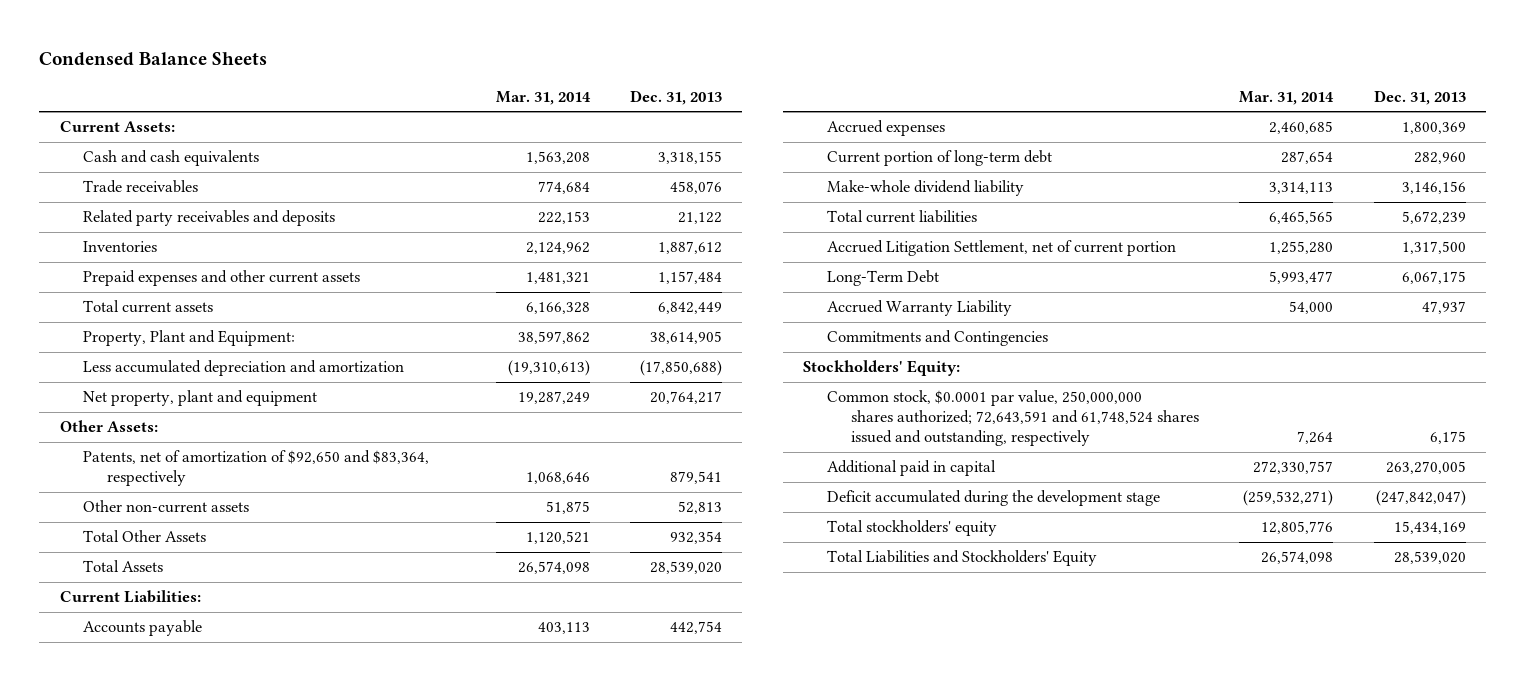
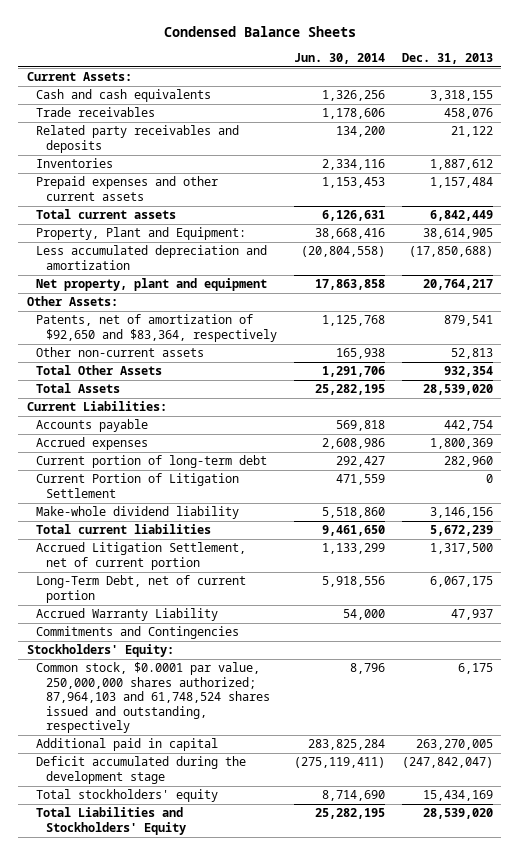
- | Mar. 31, 2014 | Dec. 31, 2013
+ | Jun. 30, 2014 | Dec. 31, 2013
+ Current Portion of Litigation Settlement | 471,559 | 0
- Long-Term Debt | 5,993,477 | 6,067,175
+ Long-Term Debt, net of current portion | 5,918,556 | 6,067,175
- Common stock, $0.0001 par value, 250,000,000 shares authorized; 72,643,591 and 61,748,524 shares issued and outstanding, respectively | 7,264 | 6,175
+ Common stock, $0.0001 par value, 250,000,000 shares authorized; 87,964,103 and 61,748,524 shares issued and outstanding, respectively | 8,796 | 6,175

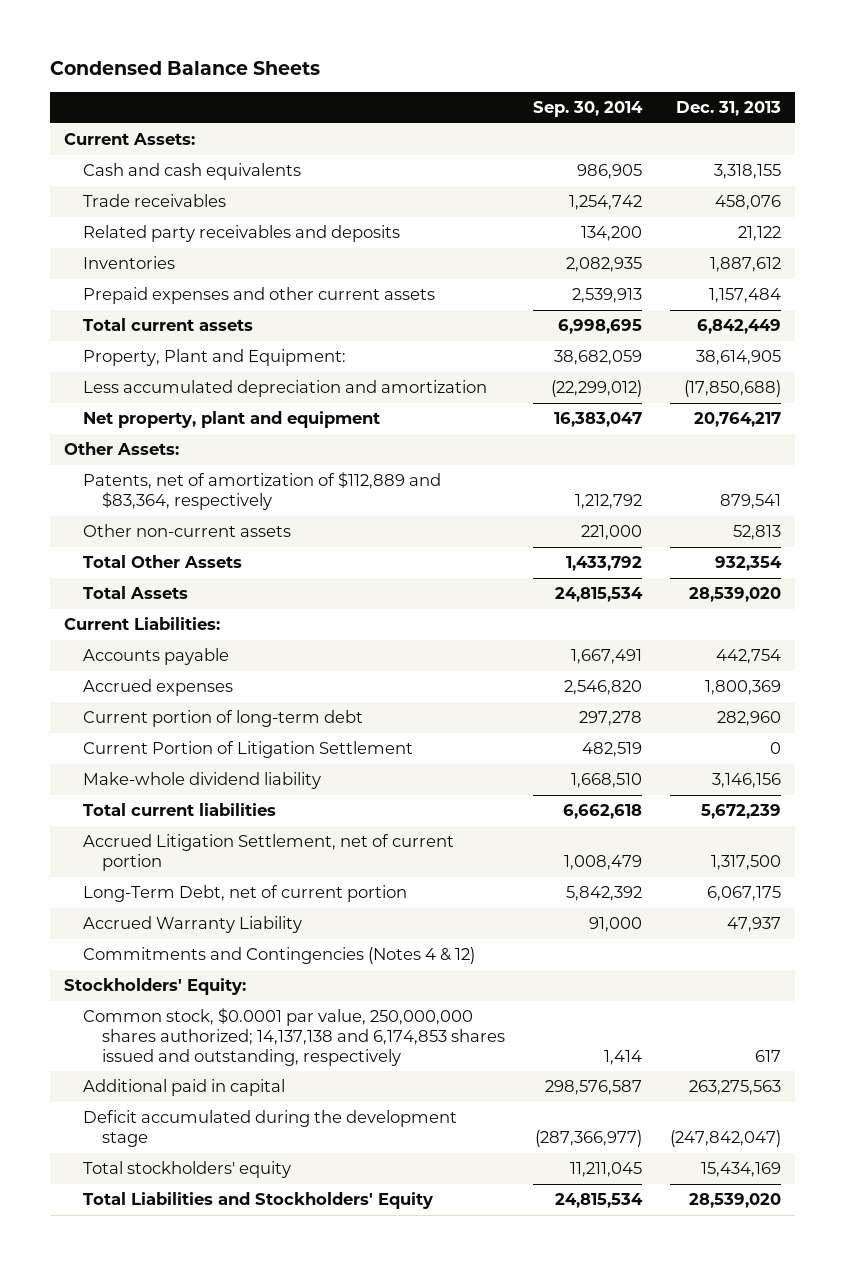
- | Jun. 30, 2014 | Dec. 31, 2013
+ | Sep. 30, 2014 | Dec. 31, 2013
- Patents, net of amortization of $92,650 and $83,364, respectively | 1,125,768 | 879,541
+ Patents, net of amortization of $112,889 and $83,364, respectively | 1,212,792 | 879,541
- Commitments and Contingencies
+ Commitments and Contingencies (Notes 4 & 12)
- Common stock, $0.0001 par value, 250,000,000 shares authorized; 87,964,103 and 61,748,524 shares issued and outstanding, respectively | 8,796 | 6,175
- Additional paid in capital | 283,825,284 | 263,270,005
+ Common stock, $0.0001 par value, 250,000,000 shares authorized; 14,137,138 and 6,174,853 shares issued and outstanding, respectively | 1,414 | 617
+ Additional paid in capital | 298,576,587 | 263,275,563

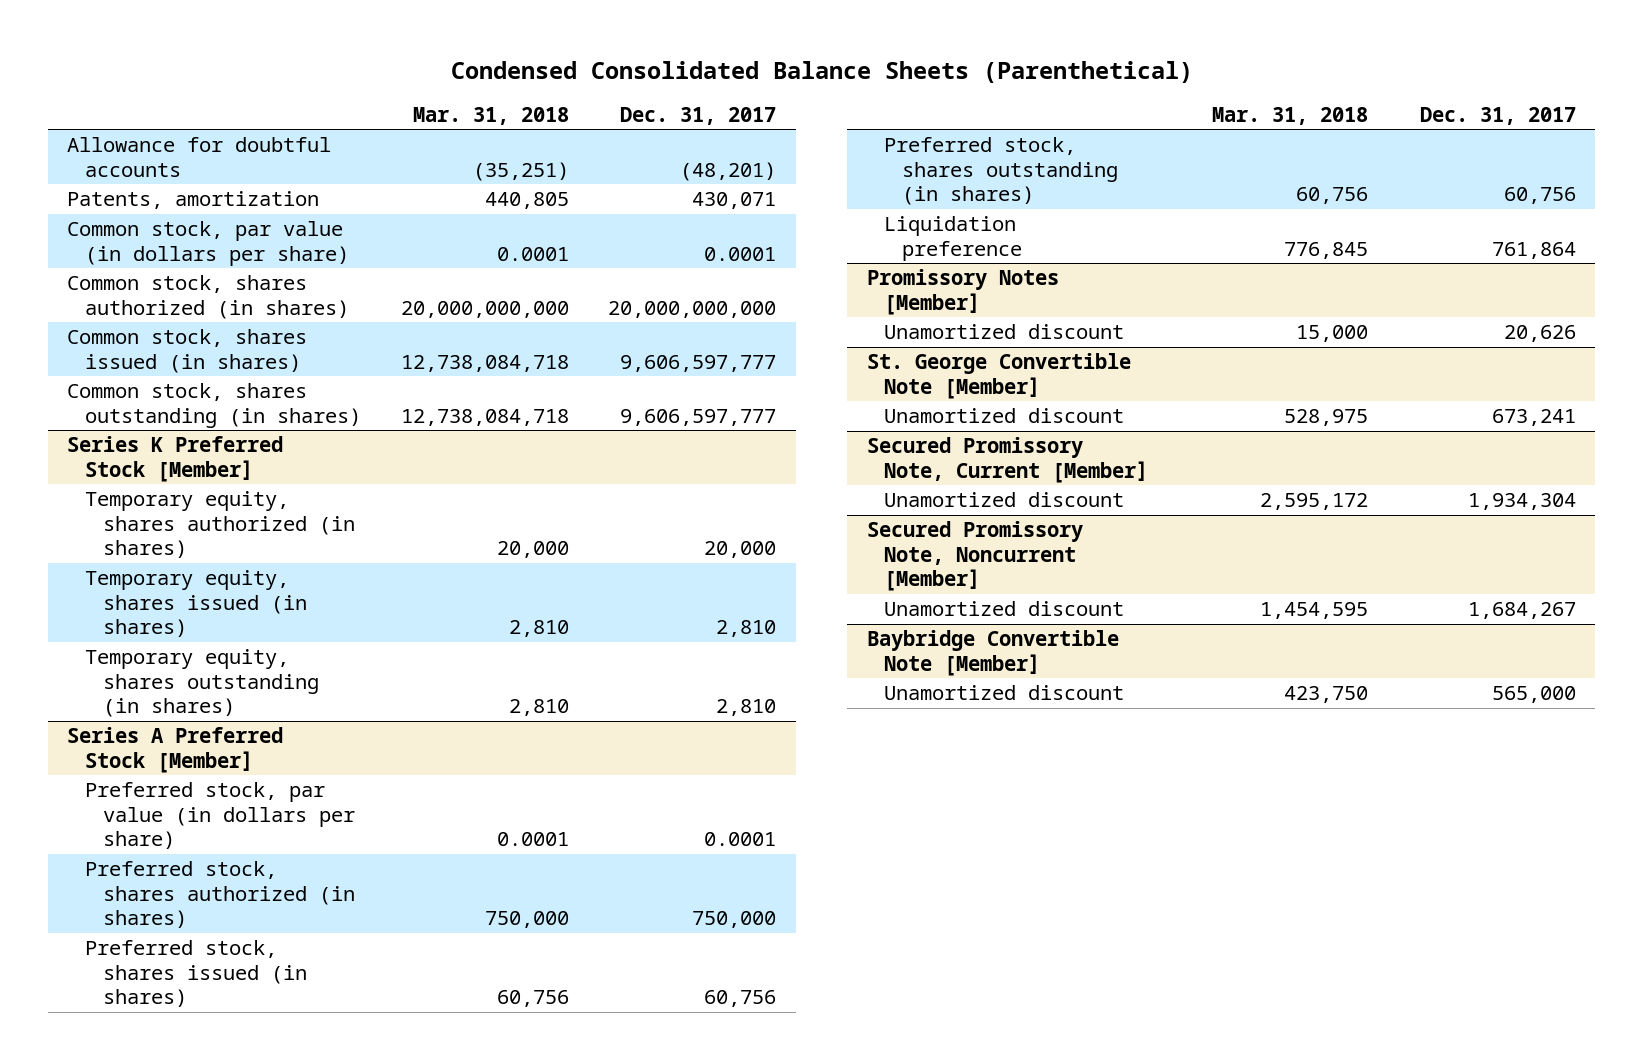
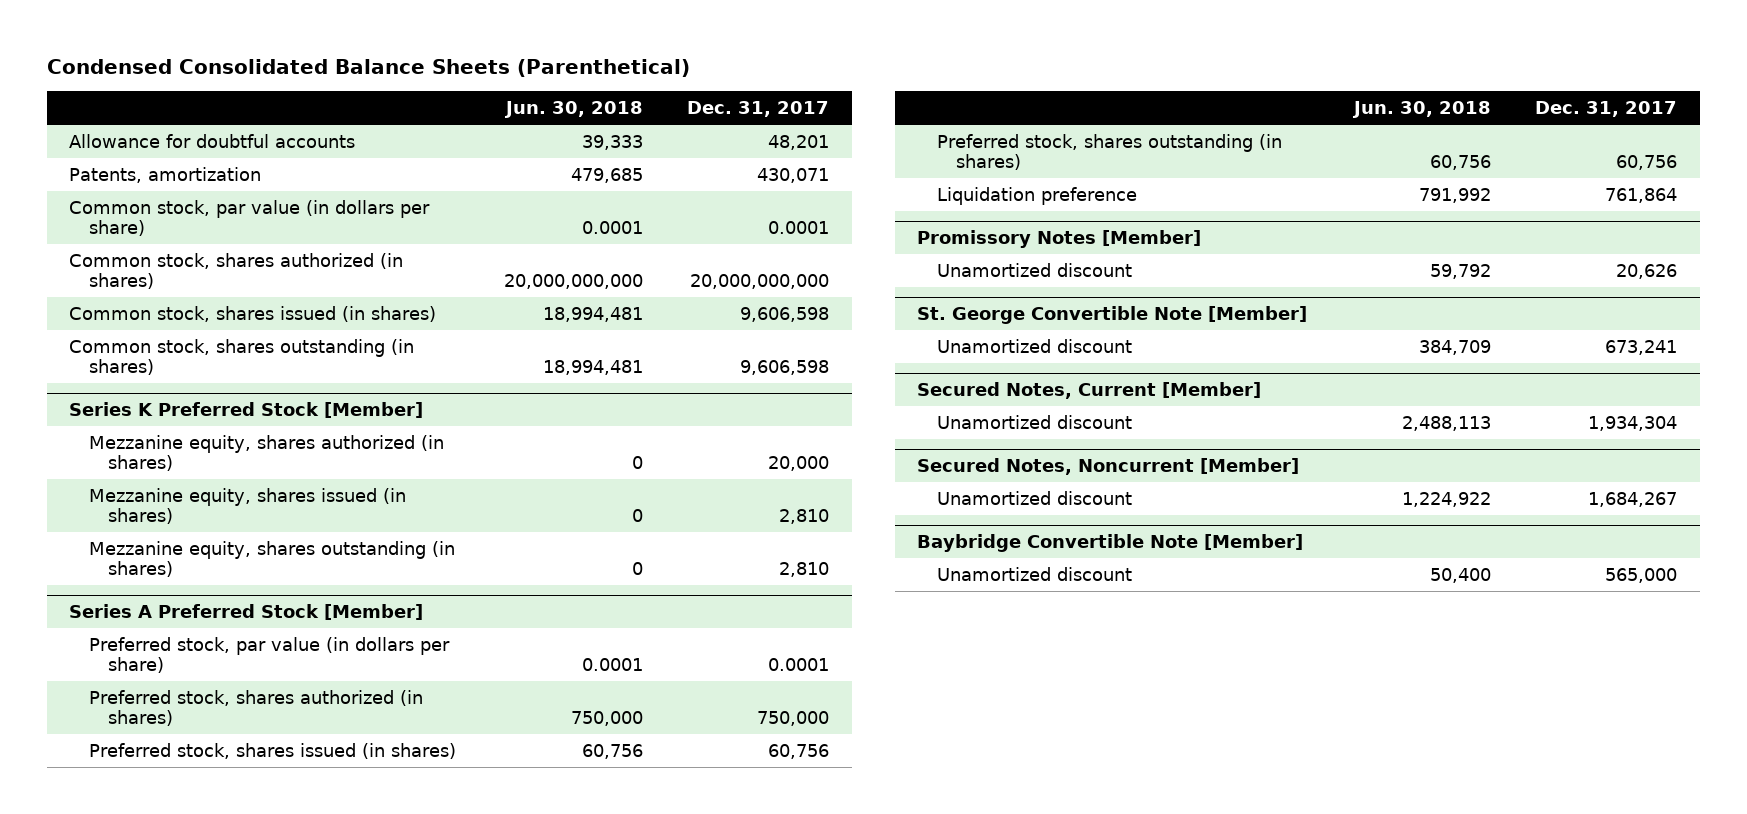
- | Mar. 31, 2018 | Dec. 31, 2017
+ | Jun. 30, 2018 | Dec. 31, 2017
- Allowance for doubtful accounts | (35,251) | (48,201)
+ Allowance for doubtful accounts | 39,333 | 48,201
- Common stock, shares issued (in shares) | 12,738,084,718 | 9,606,597,777
- Common stock, shares outstanding (in shares) | 12,738,084,718 | 9,606,597,777
+ Common stock, shares issued (in shares) | 18,994,481 | 9,606,598
+ Common stock, shares outstanding (in shares) | 18,994,481 | 9,606,598
@ Series K Preferred Stock [Member]
- Temporary equity, shares authorized (in shares) | 20,000 | 20,000
- Temporary equity, shares issued (in shares) | 2,810 | 2,810
- Temporary equity, shares outstanding (in shares) | 2,810 | 2,810
+ Mezzanine equity, shares authorized (in shares) | 0 | 20,000
+ Mezzanine equity, shares issued (in shares) | 0 | 2,810
+ Mezzanine equity, shares outstanding (in shares) | 0 | 2,810
- Secured Promissory Note, Current [Member]
+ Secured Notes, Current [Member]
- Secured Promissory Note, Noncurrent [Member]
+ Secured Notes, Noncurrent [Member]

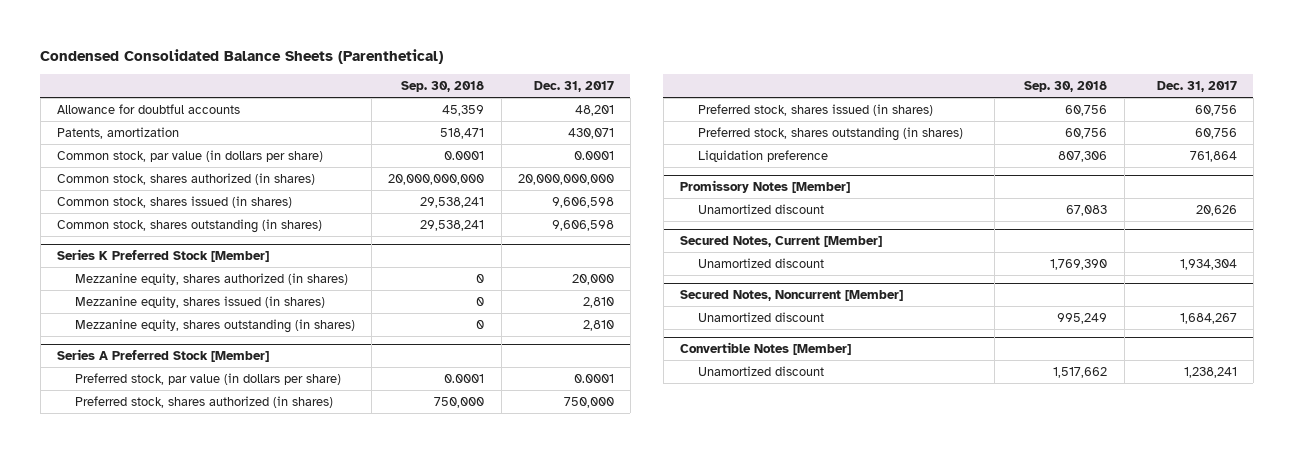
- | Jun. 30, 2018 | Dec. 31, 2017
+ | Sep. 30, 2018 | Dec. 31, 2017
- St. George Convertible Note [Member]
- Unamortized discount | 384,709 | 673,241
- Baybridge Convertible Note [Member]
- Unamortized discount | 50,400 | 565,000
+ Convertible Notes [Member]
+ Unamortized discount | 1,517,662 | 1,238,241

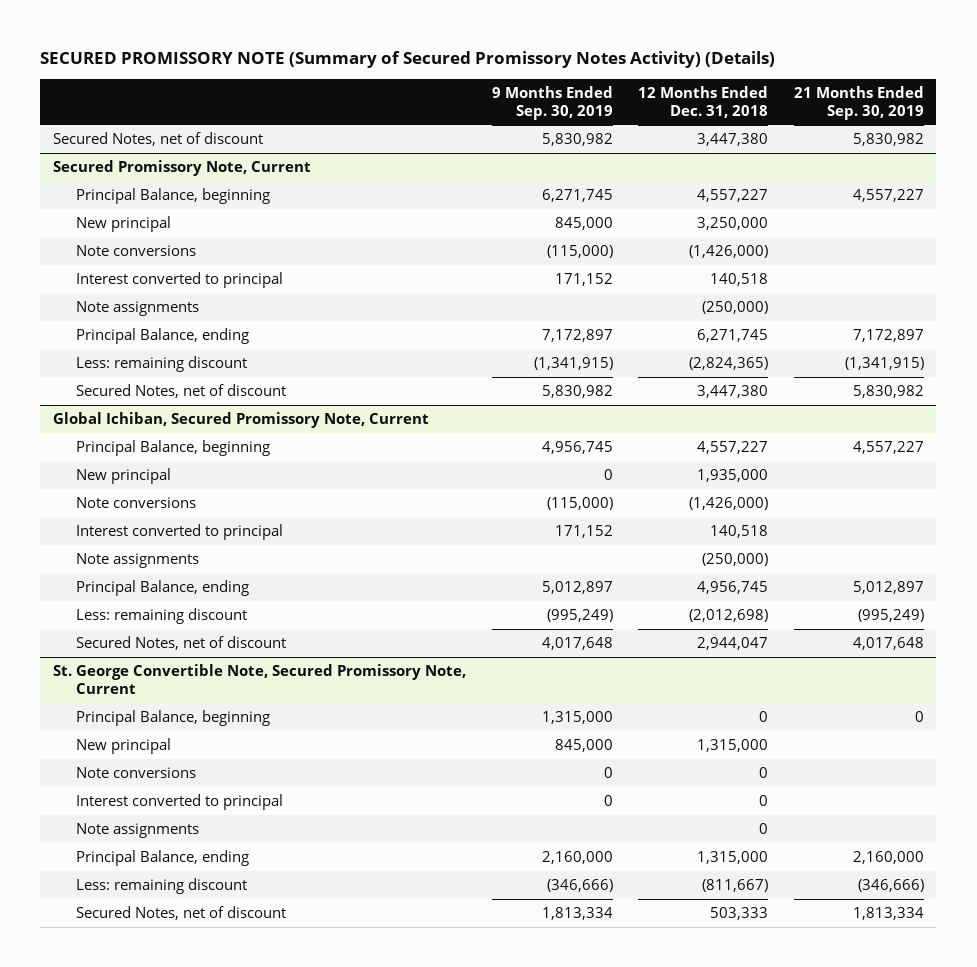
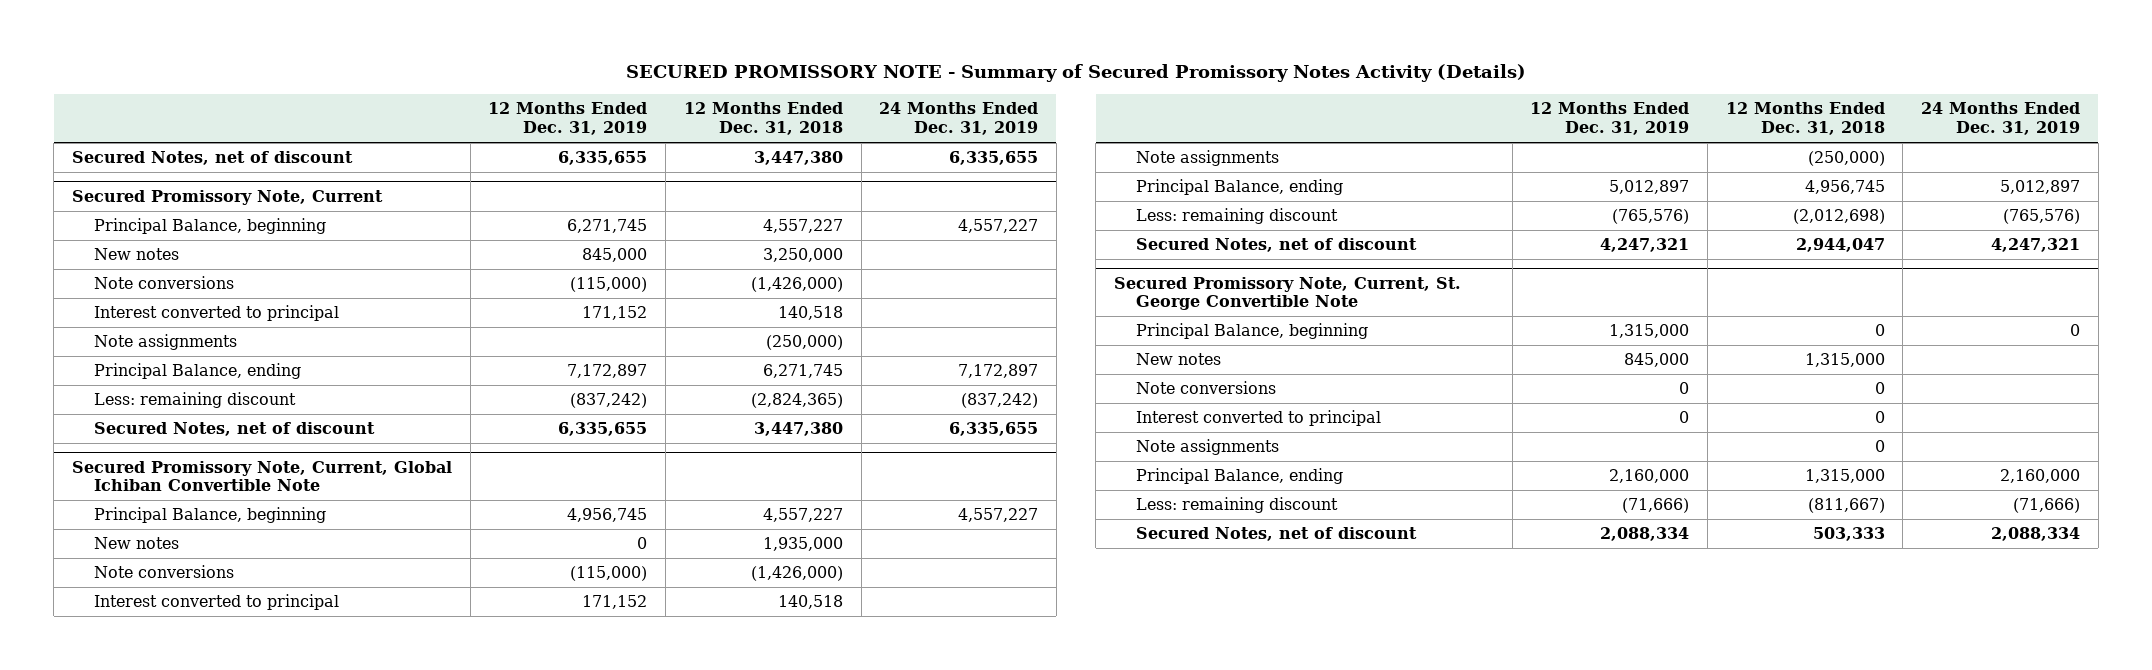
- SECURED PROMISSORY NOTE (Summary of Secured Promissory Notes Activity) (Details)
+ SECURED PROMISSORY NOTE - Summary of Secured Promissory Notes Activity (Details)
- | 9 Months Ended Sep. 30, 2019 | 12 Months Ended Dec. 31, 2018 | 21 Months Ended Sep. 30, 2019
+ | 12 Months Ended Dec. 31, 2019 | 12 Months Ended Dec. 31, 2018 | 24 Months Ended Dec. 31, 2019
@ Secured Promissory Note, Current
- New principal | 845,000 | 3,250,000 |
+ New notes | 845,000 | 3,250,000 |
- Global Ichiban, Secured Promissory Note, Current
+ Secured Promissory Note, Current, Global Ichiban Convertible Note
- New principal | 0 | 1,935,000 |
+ New notes | 0 | 1,935,000 |
- St. George Convertible Note, Secured Promissory Note, Current
+ Secured Promissory Note, Current, St. George Convertible Note
- New principal | 845,000 | 1,315,000 |
+ New notes | 845,000 | 1,315,000 |

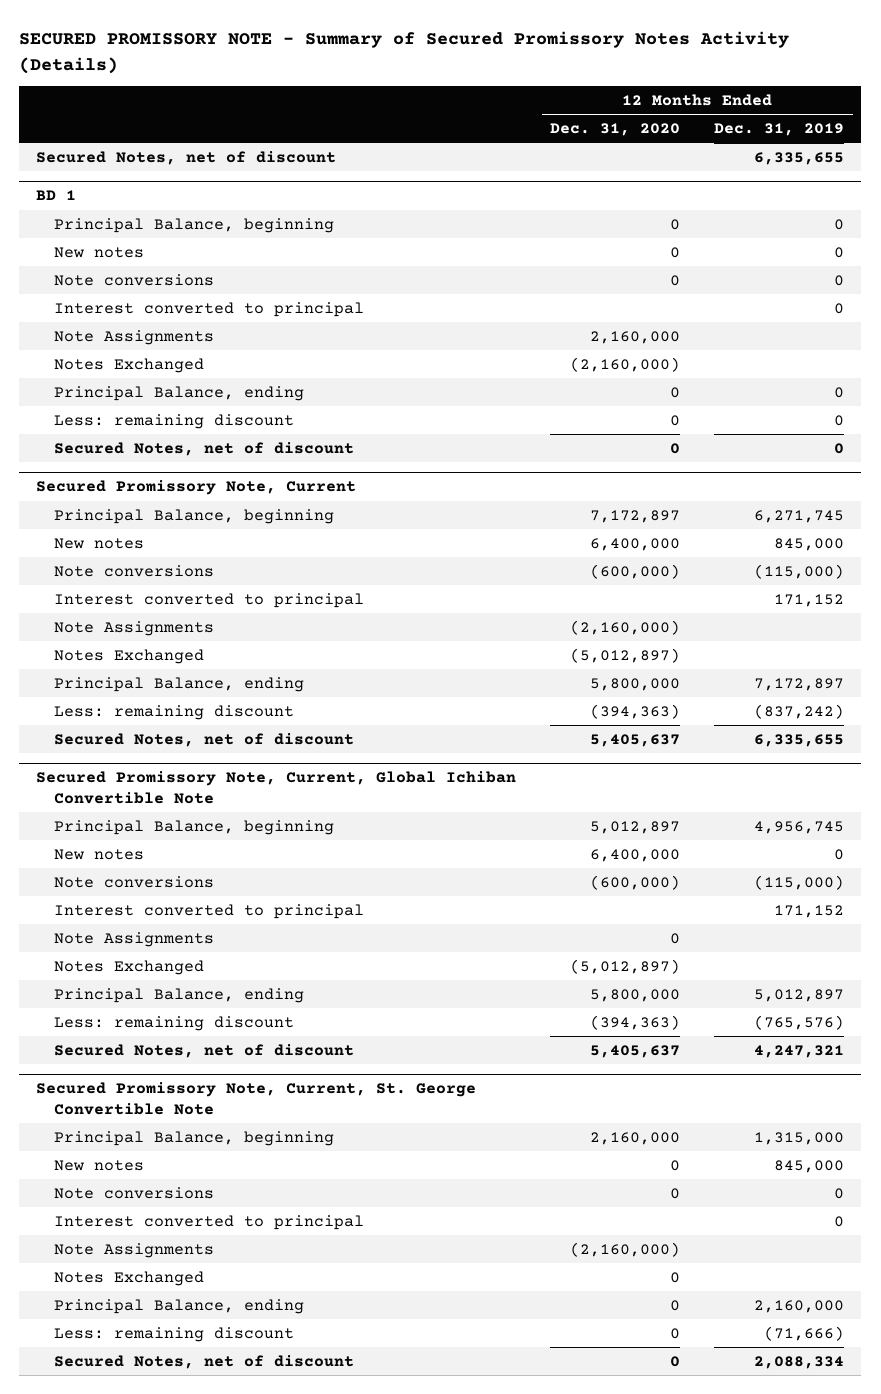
- | 12 Months Ended Dec. 31, 2019 | 12 Months Ended Dec. 31, 2018 | 24 Months Ended Dec. 31, 2019
+ | 12 Months Ended Dec. 31, 2020 | 12 Months Ended Dec. 31, 2019
+ BD 1
+ Principal Balance, beginning | 0 | 0
+ New notes | 0 | 0
+ Note conversions | 0 | 0
+ Interest converted to principal | | 0
+ Note Assignments | 2,160,000 |
+ Notes Exchanged | (2,160,000) |
+ Principal Balance, ending | 0 | 0
+ Less: remaining discount | 0 | 0
+ Secured Notes, net of discount | 0 | 0
@ Secured Promissory Note, Current
- Note assignments | | (250,000) |
+ Note Assignments | (2,160,000) |
+ Notes Exchanged | (5,012,897) |
@ Secured Promissory Note, Current, Global Ichiban Convertible Note
- Note assignments | | (250,000) |
+ Note Assignments | 0 |
+ Notes Exchanged | (5,012,897) |
@ Secured Promissory Note, Current, St. George Convertible Note
- Note assignments | | 0 |
+ Note Assignments | (2,160,000) |
+ Notes Exchanged | 0 |

